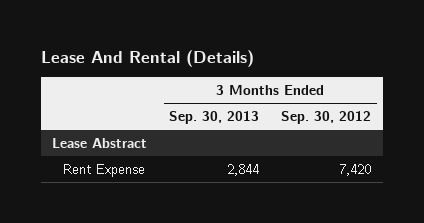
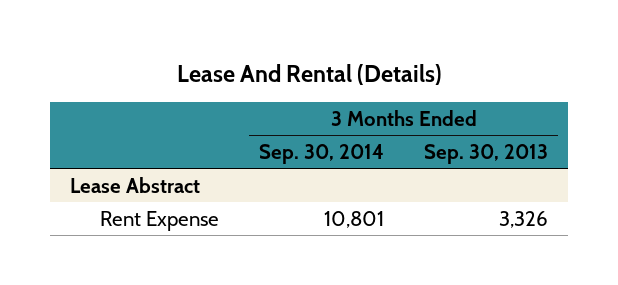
- | 3 Months Ended Sep. 30, 2013 | 3 Months Ended Sep. 30, 2012
+ | 3 Months Ended Sep. 30, 2014 | 3 Months Ended Sep. 30, 2013
- Rent Expense | 2,844 | 7,420
+ Rent Expense | 10,801 | 3,326

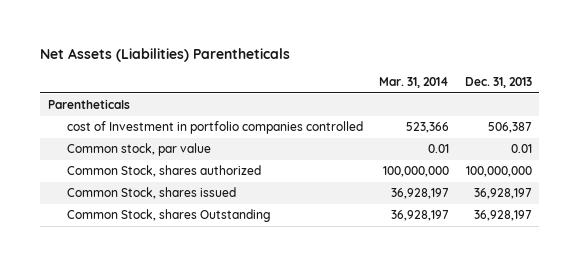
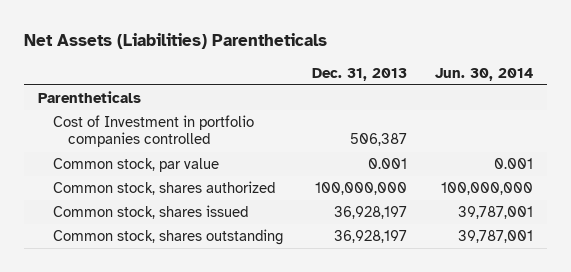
- | Mar. 31, 2014 | Dec. 31, 2013
+ | Dec. 31, 2013 | Jun. 30, 2014
- cost of Investment in portfolio companies controlled | 523,366 | 506,387
- Common stock, par value | 0.01 | 0.01
- Common Stock, shares authorized | 100,000,000 | 100,000,000
- Common Stock, shares issued | 36,928,197 | 36,928,197
- Common Stock, shares Outstanding | 36,928,197 | 36,928,197
+ Cost of Investment in portfolio companies controlled | 506,387 |
+ Common stock, par value | 0.001 | 0.001
+ Common stock, shares authorized | 100,000,000 | 100,000,000
+ Common stock, shares issued | 36,928,197 | 39,787,001
+ Common stock, shares outstanding | 36,928,197 | 39,787,001

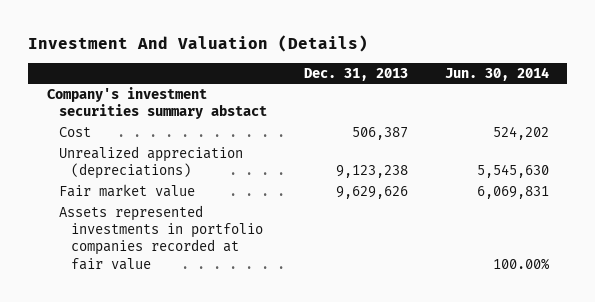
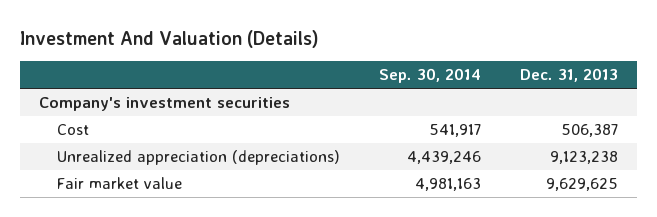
- | Dec. 31, 2013 | Jun. 30, 2014
+ | Sep. 30, 2014 | Dec. 31, 2013
- Company's investment securities summary abstact
+ Company's investment securities
- Fair market value | 9,629,626 | 6,069,831
- Assets represented investments in portfolio companies recorded at fair value | | 100.00%
+ Fair market value | 4,981,163 | 9,629,625

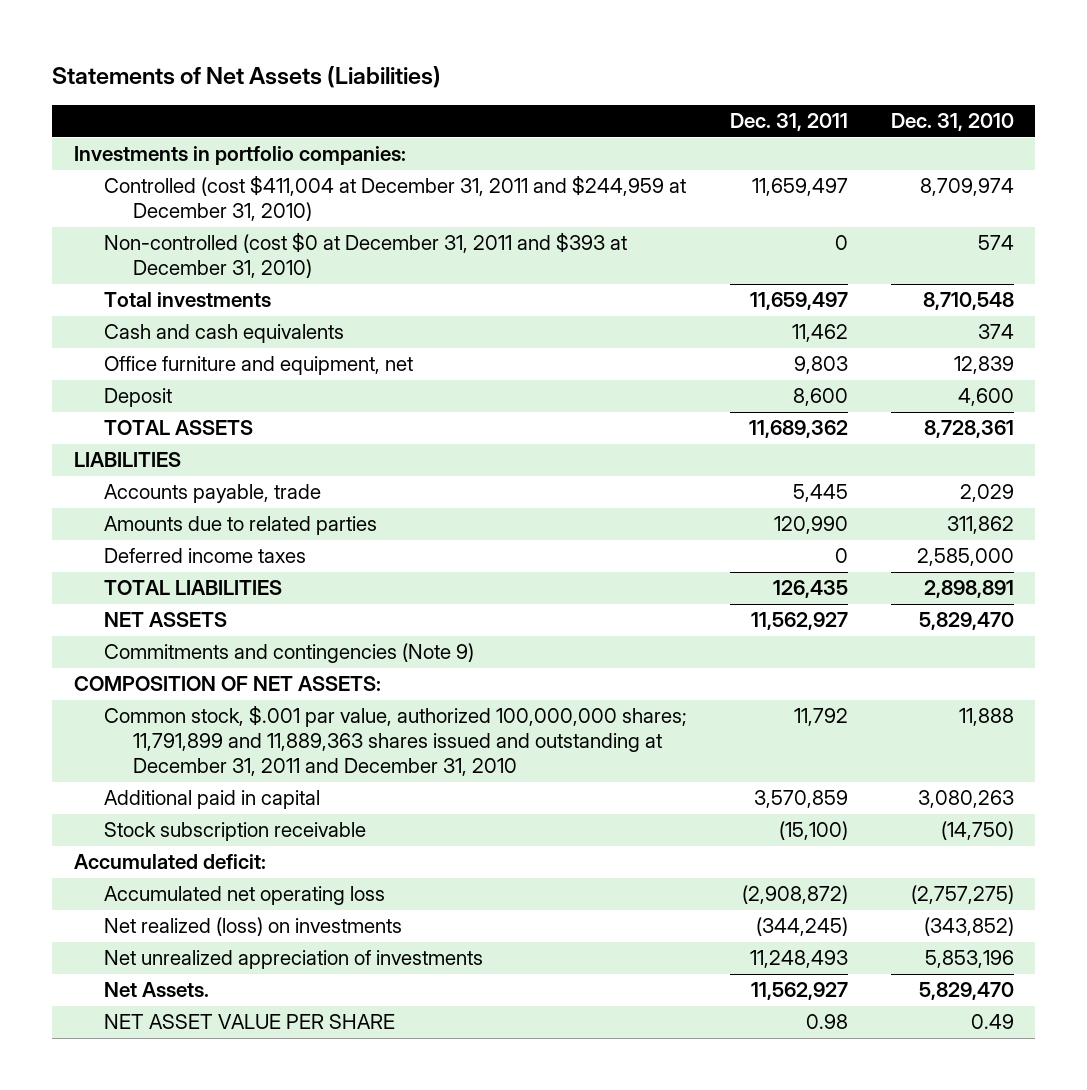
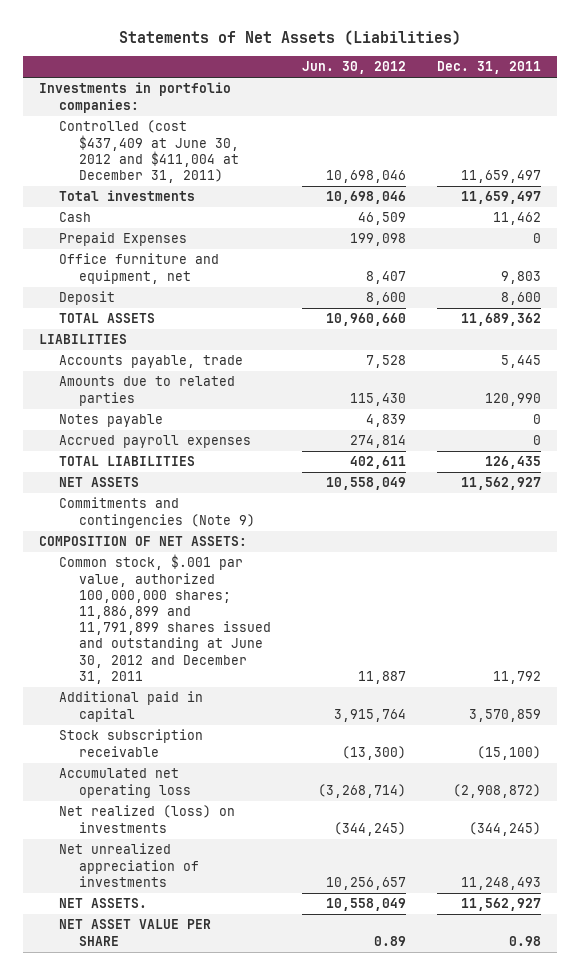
- | Dec. 31, 2011 | Dec. 31, 2010
+ | Jun. 30, 2012 | Dec. 31, 2011
- Controlled (cost $411,004 at December 31, 2011 and $244,959 at December 31, 2010) | 11,659,497 | 8,709,974
- Non-controlled (cost $0 at December 31, 2011 and $393 at December 31, 2010) | 0 | 574
+ Controlled (cost $437,409 at June 30, 2012 and $411,004 at December 31, 2011) | 10,698,046 | 11,659,497
- Cash and cash equivalents | 11,462 | 374
+ Cash | 46,509 | 11,462
+ Prepaid Expenses | 199,098 | 0
- Deferred income taxes | 0 | 2,585,000
+ Notes payable | 4,839 | 0
+ Accrued payroll expenses | 274,814 | 0
- Common stock, $.001 par value, authorized 100,000,000 shares; 11,791,899 and 11,889,363 shares issued and outstanding at December 31, 2011 and December 31, 2010 | 11,792 | 11,888
+ Common stock, $.001 par value, authorized 100,000,000 shares; 11,886,899 and 11,791,899 shares issued and outstanding at June 30, 2012 and December 31, 2011 | 11,887 | 11,792
- Accumulated deficit:
- Net Assets. | 11,562,927 | 5,829,470
+ NET ASSETS. | 10,558,049 | 11,562,927

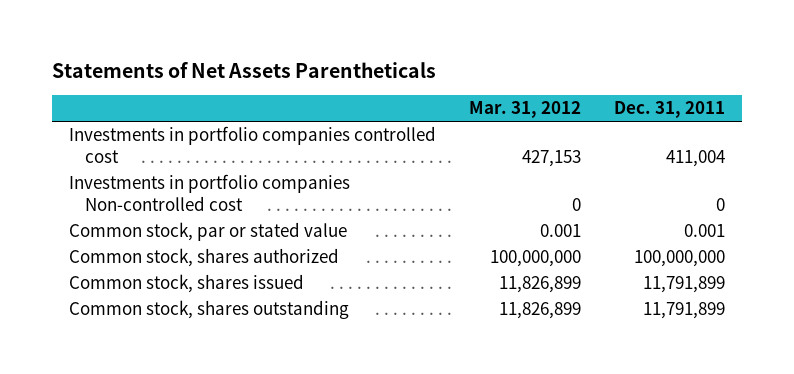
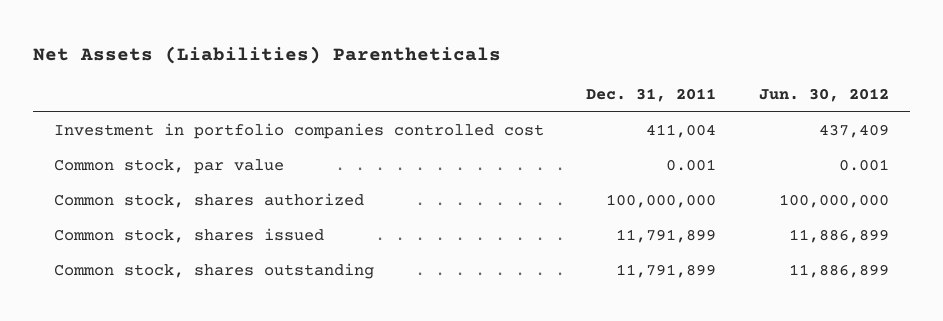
- Statements of Net Assets Parentheticals
+ Net Assets (Liabilities) Parentheticals
- | Mar. 31, 2012 | Dec. 31, 2011
+ | Dec. 31, 2011 | Jun. 30, 2012
- Investments in portfolio companies controlled cost | 427,153 | 411,004
- Investments in portfolio companies Non-controlled cost | 0 | 0
- Common stock, par or stated value | 0.001 | 0.001
+ Investment in portfolio companies controlled cost | 411,004 | 437,409
+ Common stock, par value | 0.001 | 0.001

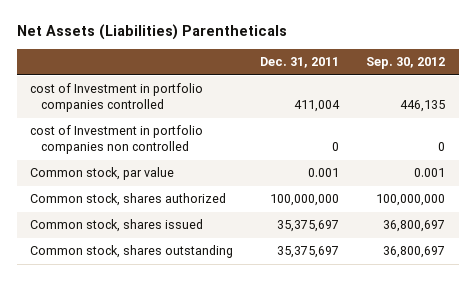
- | Dec. 31, 2011 | Jun. 30, 2012
+ | Dec. 31, 2011 | Sep. 30, 2012
- Investment in portfolio companies controlled cost | 411,004 | 437,409
+ cost of Investment in portfolio companies controlled | 411,004 | 446,135
+ cost of Investment in portfolio companies non controlled | 0 | 0
- Common stock, shares issued | 11,791,899 | 11,886,899
- Common stock, shares outstanding | 11,791,899 | 11,886,899
+ Common stock, shares issued | 35,375,697 | 36,800,697
+ Common stock, shares outstanding | 35,375,697 | 36,800,697

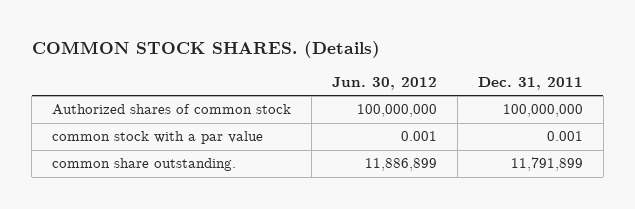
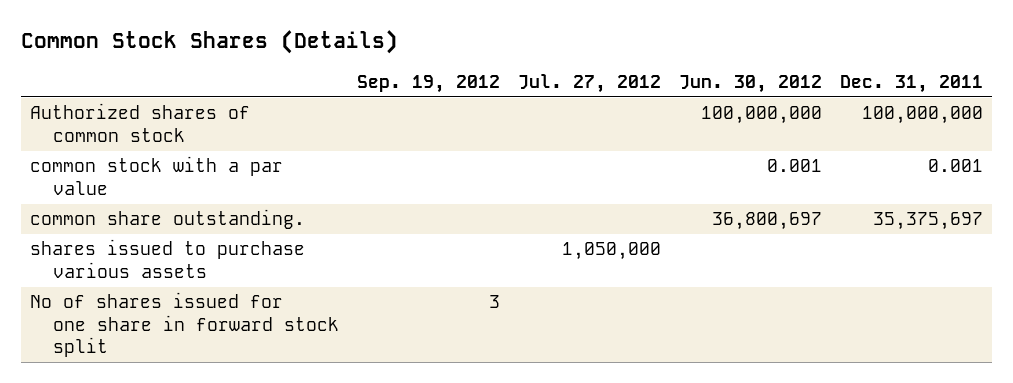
- COMMON STOCK SHARES. (Details)
+ Common Stock Shares (Details)
- | Jun. 30, 2012 | Dec. 31, 2011
+ | Sep. 19, 2012 | Jul. 27, 2012 | Jun. 30, 2012 | Dec. 31, 2011
- common share outstanding. | 11,886,899 | 11,791,899
+ common share outstanding. | | | 36,800,697 | 35,375,697
+ shares issued to purchase various assets | | 1,050,000 | |
+ No of shares issued for one share in forward stock split | 3 | | |

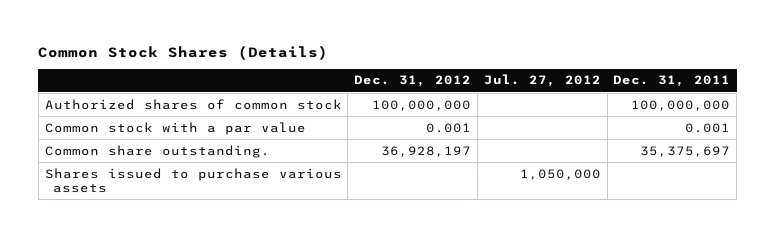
- | Sep. 19, 2012 | Jul. 27, 2012 | Jun. 30, 2012 | Dec. 31, 2011
+ | Dec. 31, 2012 | Jul. 27, 2012 | Dec. 31, 2011
- common stock with a par value | | | 0.001 | 0.001
- common share outstanding. | | | 36,800,697 | 35,375,697
- shares issued to purchase various assets | | 1,050,000 | |
- No of shares issued for one share in forward stock split | 3 | | |
+ Common stock with a par value | 0.001 | | 0.001
+ Common share outstanding. | 36,928,197 | | 35,375,697
+ Shares issued to purchase various assets | | 1,050,000 |

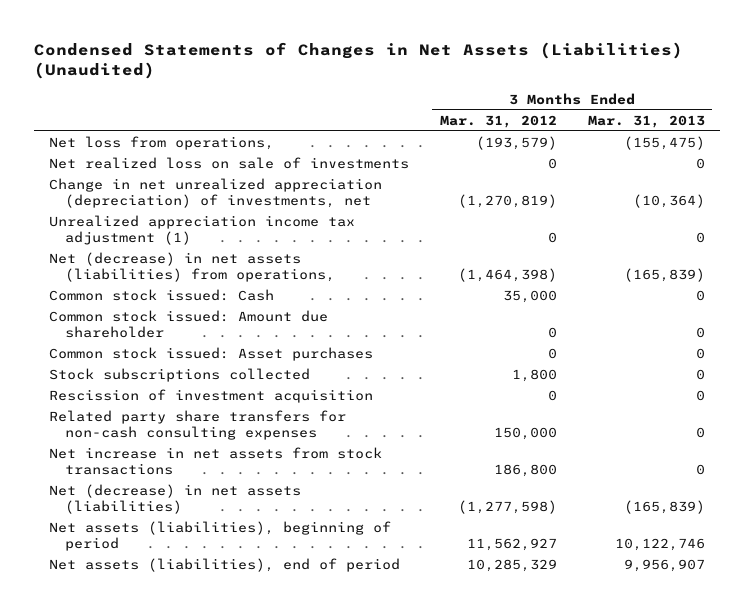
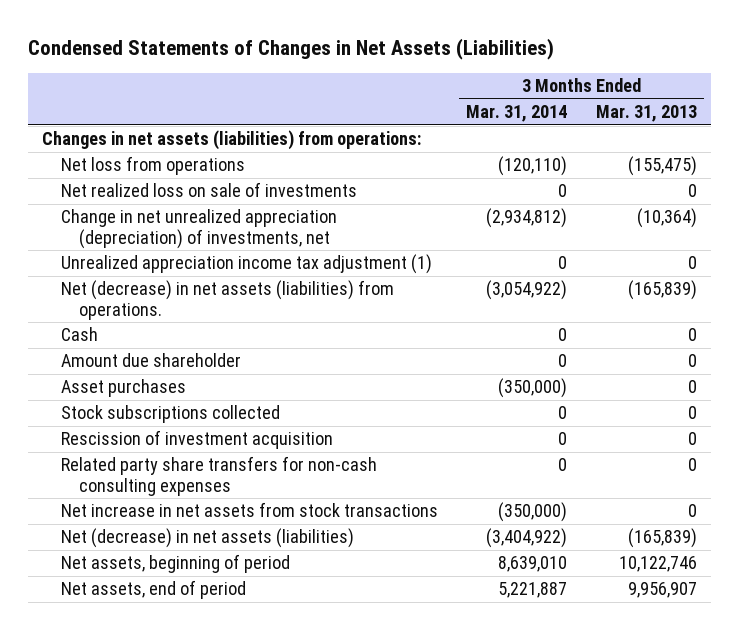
- Condensed Statements of Changes in Net Assets (Liabilities) (Unaudited)
+ Condensed Statements of Changes in Net Assets (Liabilities)
- | 3 Months Ended Mar. 31, 2012 | 3 Months Ended Mar. 31, 2013
+ | 3 Months Ended Mar. 31, 2014 | 3 Months Ended Mar. 31, 2013
- Net loss from operations, | (193,579) | (155,475)
+ Changes in net assets (liabilities) from operations:
+ Net loss from operations | (120,110) | (155,475)
- Net (decrease) in net assets (liabilities) from operations, | (1,464,398) | (165,839)
- Common stock issued: Cash | 35,000 | 0
- Common stock issued: Amount due shareholder | 0 | 0
- Common stock issued: Asset purchases | 0 | 0
+ Net (decrease) in net assets (liabilities) from operations. | (3,054,922) | (165,839)
+ Cash | 0 | 0
+ Amount due shareholder | 0 | 0
+ Asset purchases | (350,000) | 0
- Net assets (liabilities), beginning of period | 11,562,927 | 10,122,746
- Net assets (liabilities), end of period | 10,285,329 | 9,956,907
+ Net assets, beginning of period | 8,639,010 | 10,122,746
+ Net assets, end of period | 5,221,887 | 9,956,907

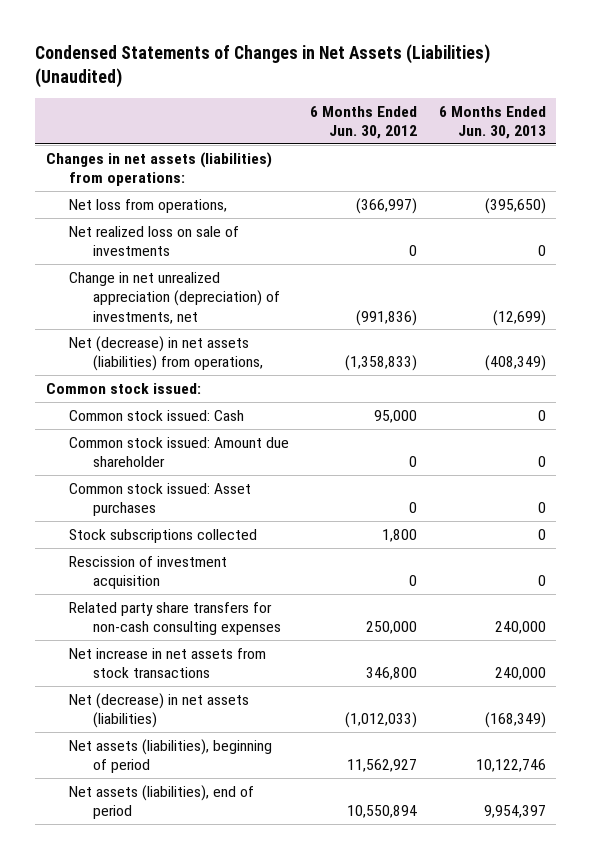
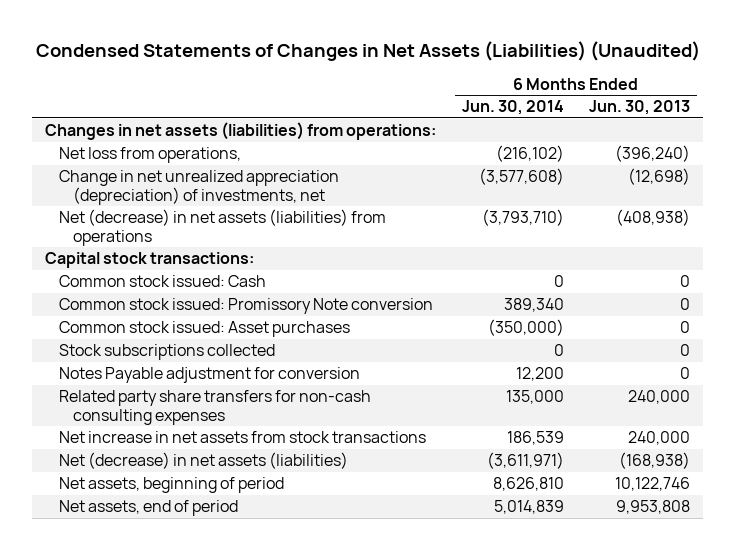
- | 6 Months Ended Jun. 30, 2012 | 6 Months Ended Jun. 30, 2013
+ | 6 Months Ended Jun. 30, 2014 | 6 Months Ended Jun. 30, 2013
- Net loss from operations, | (366,997) | (395,650)
- Net realized loss on sale of investments | 0 | 0
- Change in net unrealized appreciation (depreciation) of investments, net | (991,836) | (12,699)
- Net (decrease) in net assets (liabilities) from operations, | (1,358,833) | (408,349)
- Common stock issued:
+ Net loss from operations, | (216,102) | (396,240)
+ Change in net unrealized appreciation (depreciation) of investments, net | (3,577,608) | (12,698)
+ Net (decrease) in net assets (liabilities) from operations | (3,793,710) | (408,938)
+ Capital stock transactions:
- Common stock issued: Amount due shareholder | 0 | 0
+ Common stock issued: Promissory Note conversion | 389,340 | 0
- Rescission of investment acquisition | 0 | 0
+ Notes Payable adjustment for conversion | 12,200 | 0
- Net (decrease) in net assets (liabilities) | (1,012,033) | (168,349)
- Net assets (liabilities), beginning of period | 11,562,927 | 10,122,746
- Net assets (liabilities), end of period | 10,550,894 | 9,954,397
+ Net (decrease) in net assets (liabilities) | (3,611,971) | (168,938)
+ Net assets, beginning of period | 8,626,810 | 10,122,746
+ Net assets, end of period | 5,014,839 | 9,953,808

